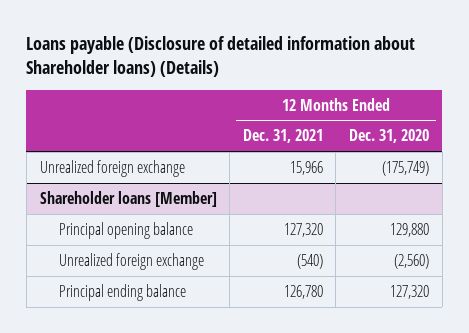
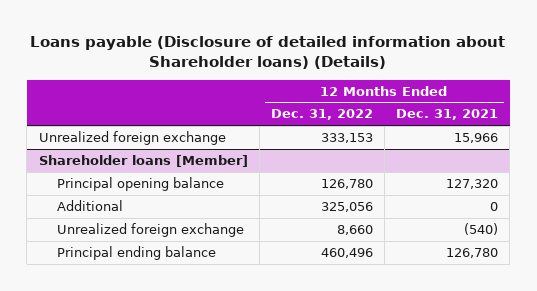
- | 12 Months Ended Dec. 31, 2021 | 12 Months Ended Dec. 31, 2020
+ | 12 Months Ended Dec. 31, 2022 | 12 Months Ended Dec. 31, 2021
@ Shareholder loans [Member]
+ Additional | 325,056 | 0

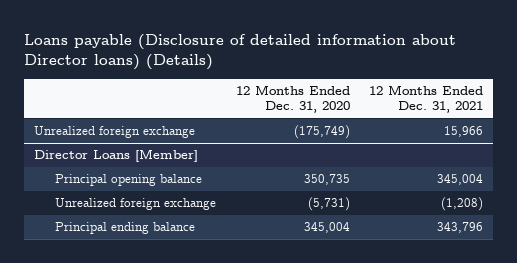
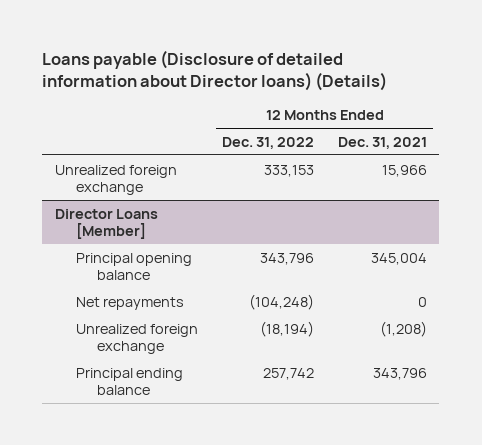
- | 12 Months Ended Dec. 31, 2020 | 12 Months Ended Dec. 31, 2021
+ | 12 Months Ended Dec. 31, 2022 | 12 Months Ended Dec. 31, 2021
@ Director Loans [Member]
+ Net repayments | (104,248) | 0

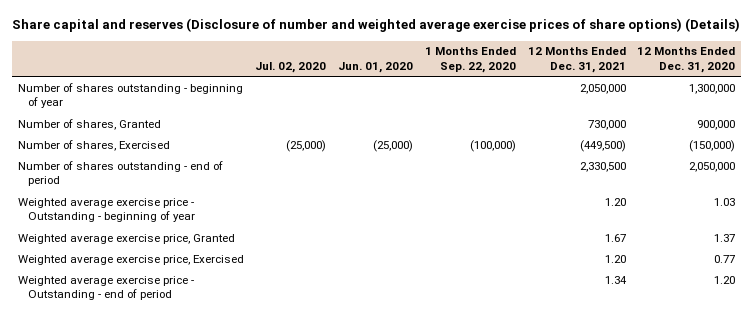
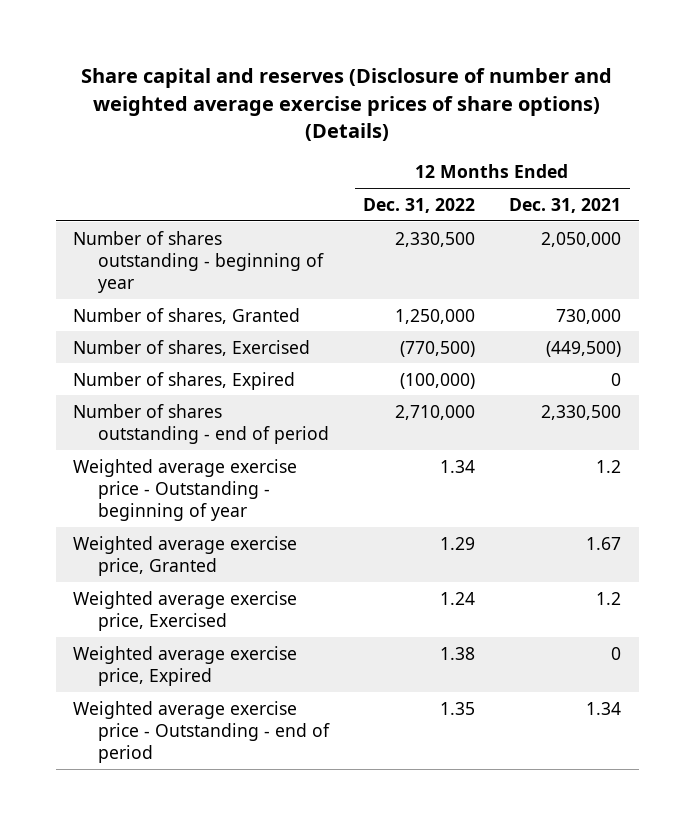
- | Jul. 02, 2020 | Jun. 01, 2020 | 1 Months Ended Sep. 22, 2020 | 12 Months Ended Dec. 31, 2021 | 12 Months Ended Dec. 31, 2020
+ | 12 Months Ended Dec. 31, 2022 | 12 Months Ended Dec. 31, 2021
+ Number of shares, Expired | (100,000) | 0
- Weighted average exercise price - Outstanding - beginning of year | | | | 1.20 | 1.03
+ Weighted average exercise price - Outstanding - beginning of year | 1.34 | 1.2
- Weighted average exercise price, Exercised | | | | 1.20 | 0.77
+ Weighted average exercise price, Exercised | 1.24 | 1.2
+ Weighted average exercise price, Expired | 1.38 | 0

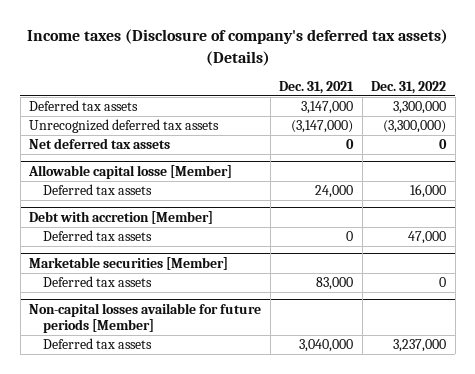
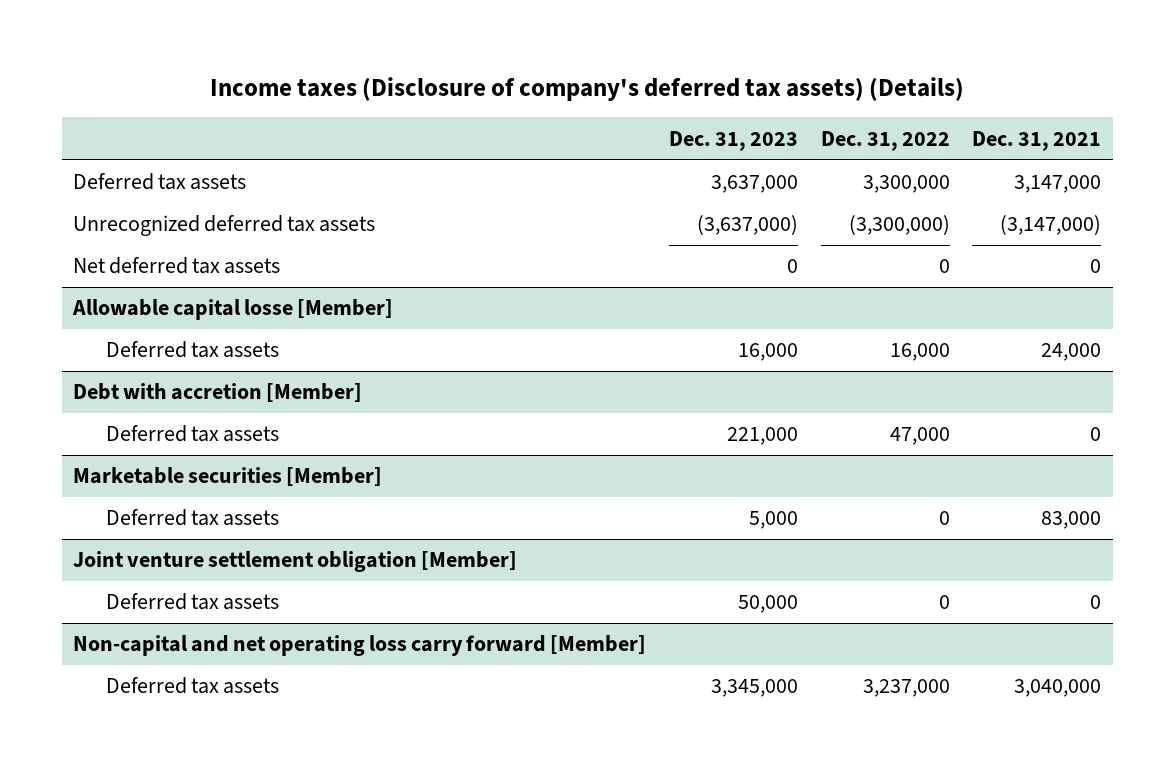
- | Dec. 31, 2021 | Dec. 31, 2022
+ | Dec. 31, 2023 | Dec. 31, 2022 | Dec. 31, 2021
- Non-capital losses available for future periods [Member]
+ Joint venture settlement obligation [Member]
+ Deferred tax assets | 50,000 | 0 | 0
+ Non-capital and net operating loss carry forward [Member]

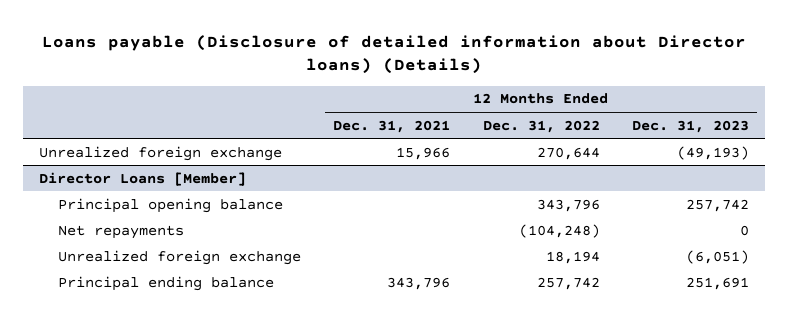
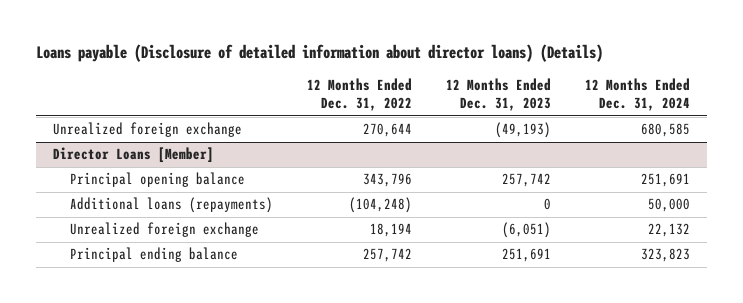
- Loans payable (Disclosure of detailed information about Director loans) (Details)
+ Loans payable (Disclosure of detailed information about director loans) (Details)
- | 12 Months Ended Dec. 31, 2021 | 12 Months Ended Dec. 31, 2022 | 12 Months Ended Dec. 31, 2023
+ | 12 Months Ended Dec. 31, 2022 | 12 Months Ended Dec. 31, 2023 | 12 Months Ended Dec. 31, 2024
@ Director Loans [Member]
- Net repayments | | (104,248) | 0
+ Additional loans (repayments) | (104,248) | 0 | 50,000

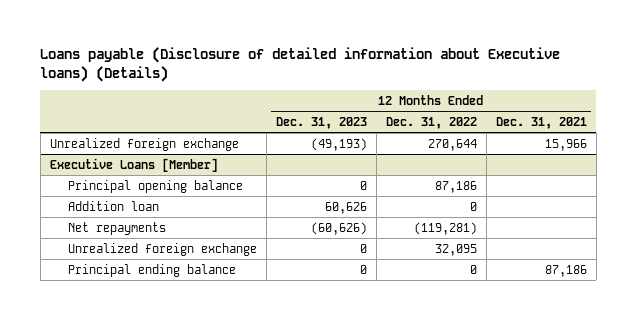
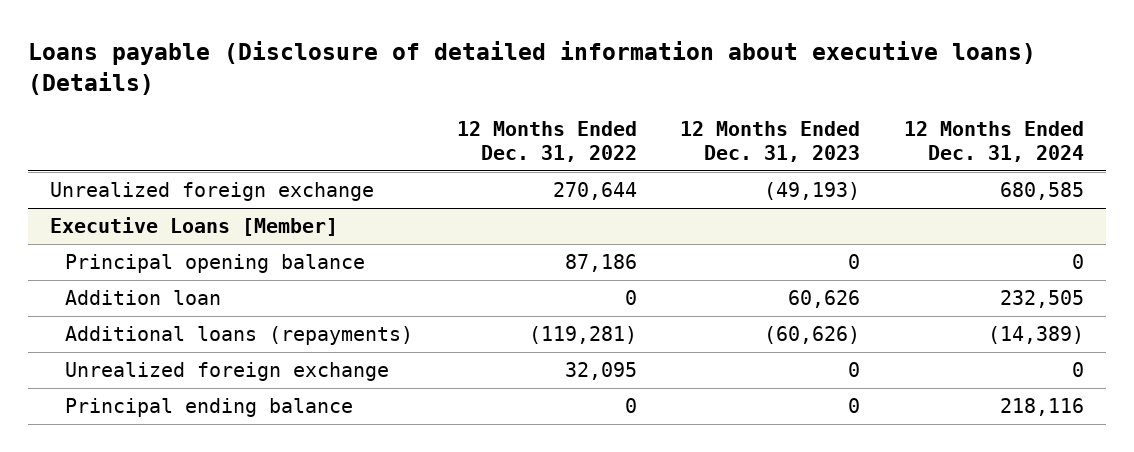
- Loans payable (Disclosure of detailed information about Executive loans) (Details)
+ Loans payable (Disclosure of detailed information about executive loans) (Details)
- | 12 Months Ended Dec. 31, 2023 | 12 Months Ended Dec. 31, 2022 | 12 Months Ended Dec. 31, 2021
+ | 12 Months Ended Dec. 31, 2022 | 12 Months Ended Dec. 31, 2023 | 12 Months Ended Dec. 31, 2024
@ Executive Loans [Member]
- Net repayments | (60,626) | (119,281) |
+ Additional loans (repayments) | (119,281) | (60,626) | (14,389)

